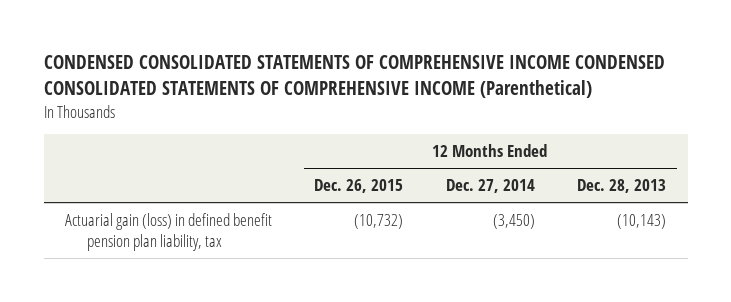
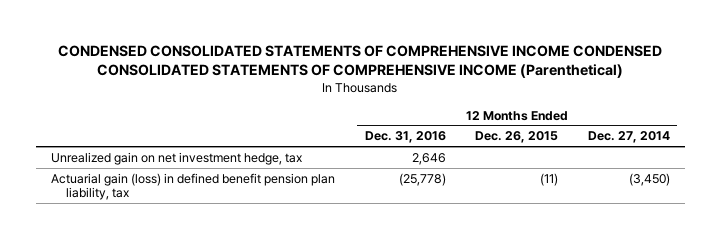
- | 12 Months Ended Dec. 26, 2015 | 12 Months Ended Dec. 27, 2014 | 12 Months Ended Dec. 28, 2013
+ | 12 Months Ended Dec. 31, 2016 | 12 Months Ended Dec. 26, 2015 | 12 Months Ended Dec. 27, 2014
- Actuarial gain (loss) in defined benefit pension plan liability, tax | (10,732) | (3,450) | (10,143)
+ Unrealized gain on net investment hedge, tax | 2,646 | |
+ Actuarial gain (loss) in defined benefit pension plan liability, tax | (25,778) | (11) | (3,450)

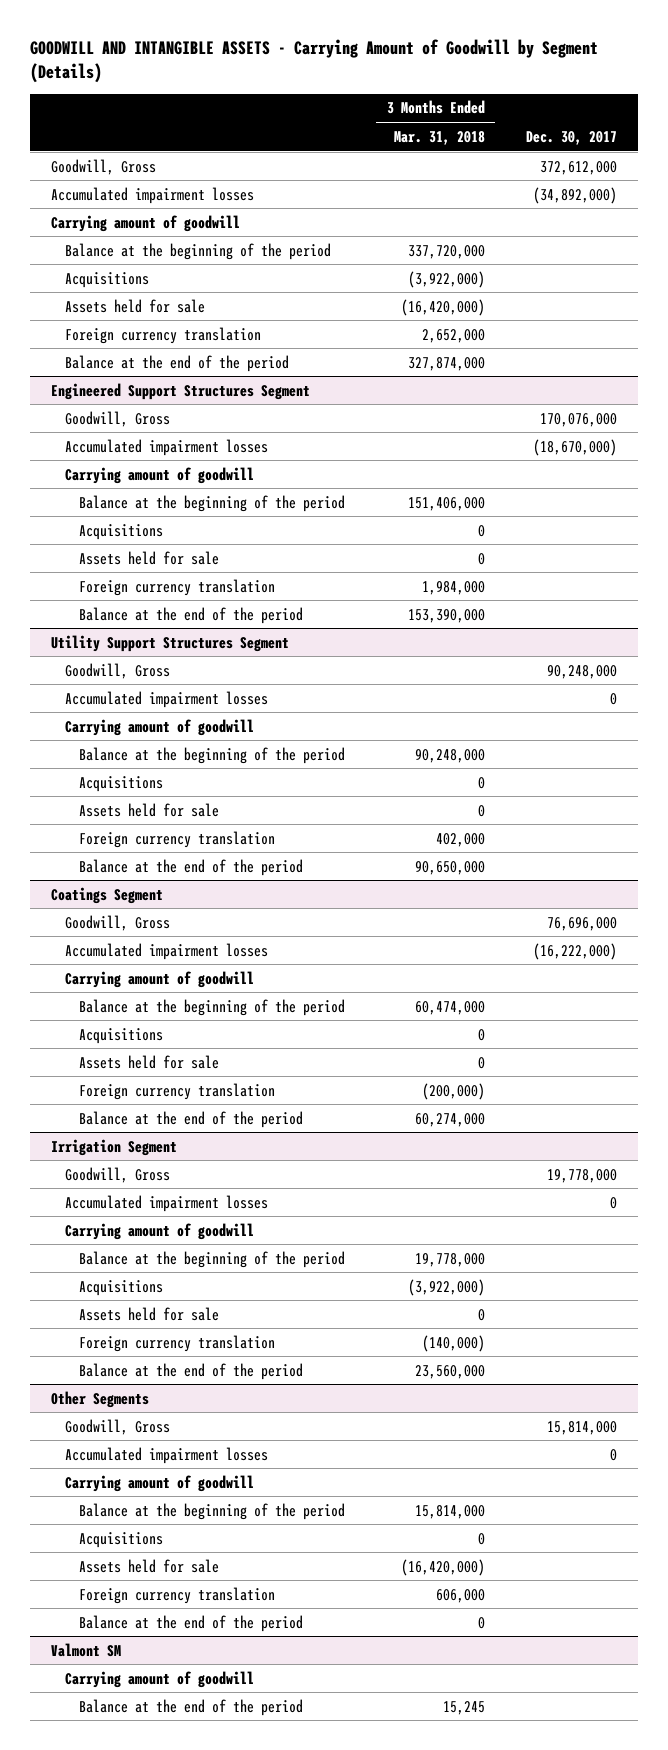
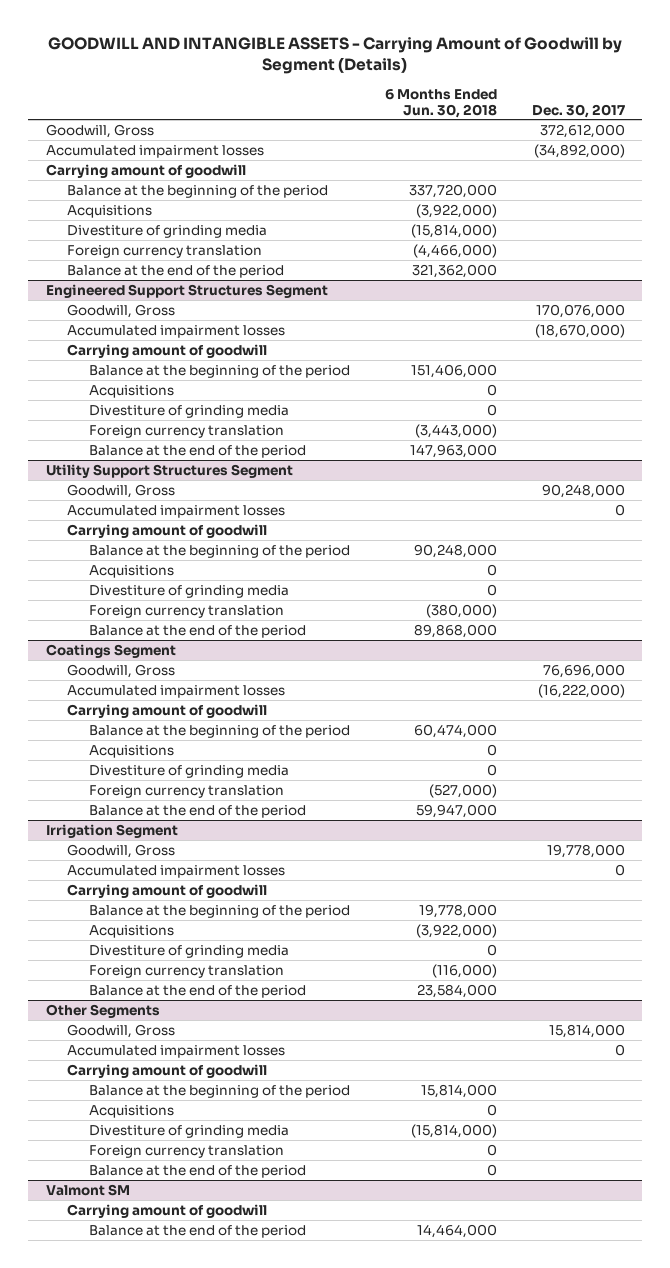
- | 3 Months Ended Mar. 31, 2018 | Dec. 30, 2017
+ | 6 Months Ended Jun. 30, 2018 | Dec. 30, 2017
- Assets held for sale | (16,420,000) |
+ Divestiture of grinding media | (15,814,000) |
@ Engineered Support Structures Segment
- Assets held for sale | 0 |
+ Divestiture of grinding media | 0 |
@ Utility Support Structures Segment
- Assets held for sale | 0 |
+ Divestiture of grinding media | 0 |
@ Coatings Segment
- Assets held for sale | 0 |
+ Divestiture of grinding media | 0 |
@ Irrigation Segment
- Assets held for sale | 0 |
+ Divestiture of grinding media | 0 |
@ Other Segments
- Assets held for sale | (16,420,000) |
+ Divestiture of grinding media | (15,814,000) |

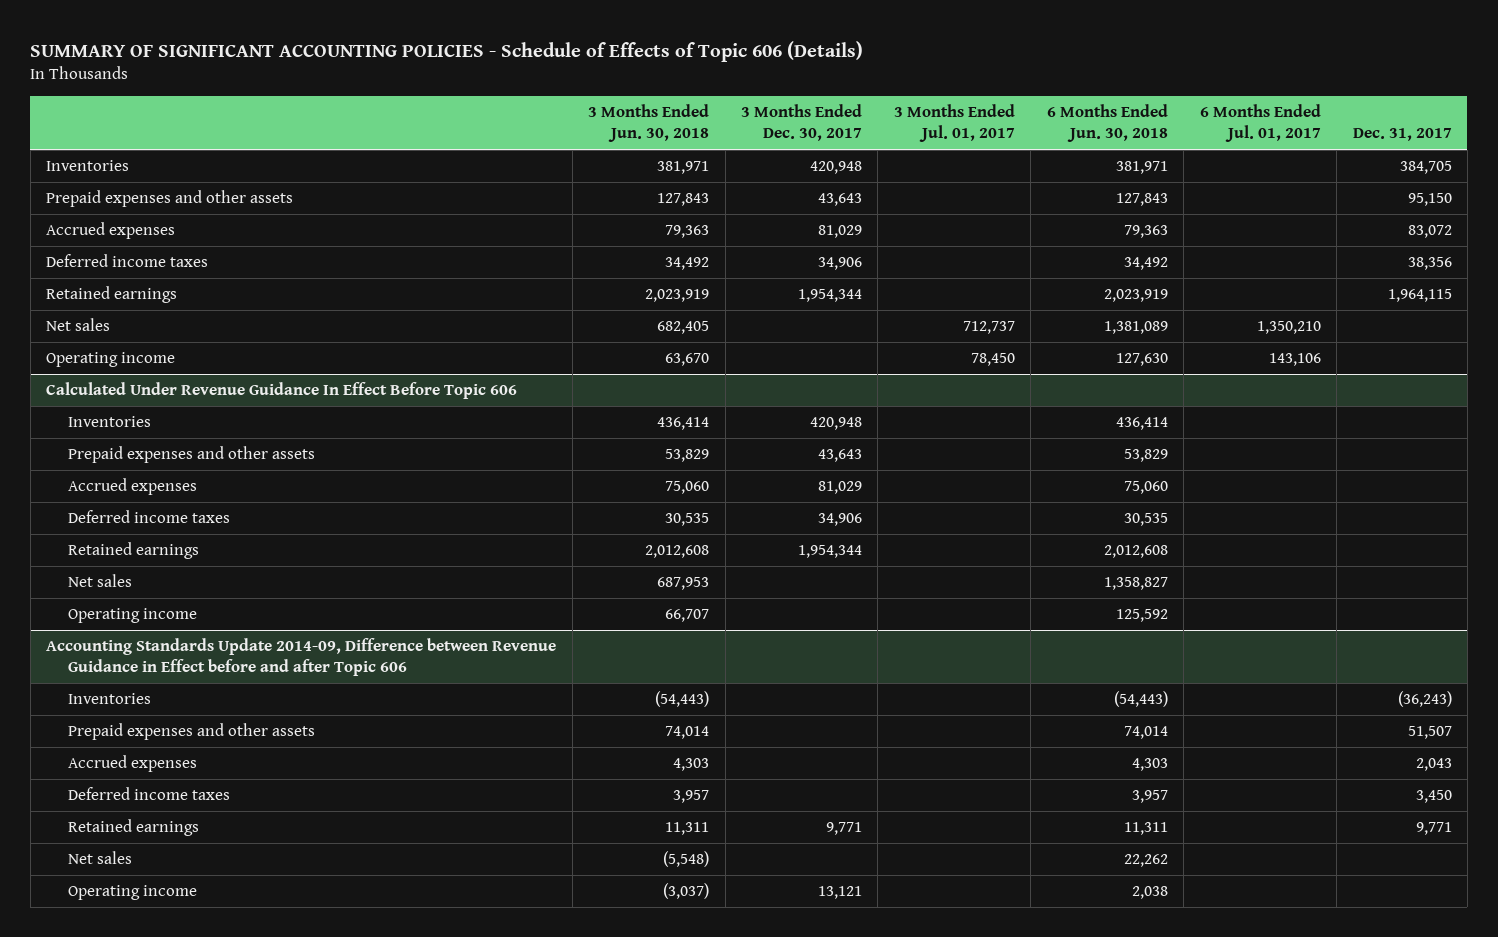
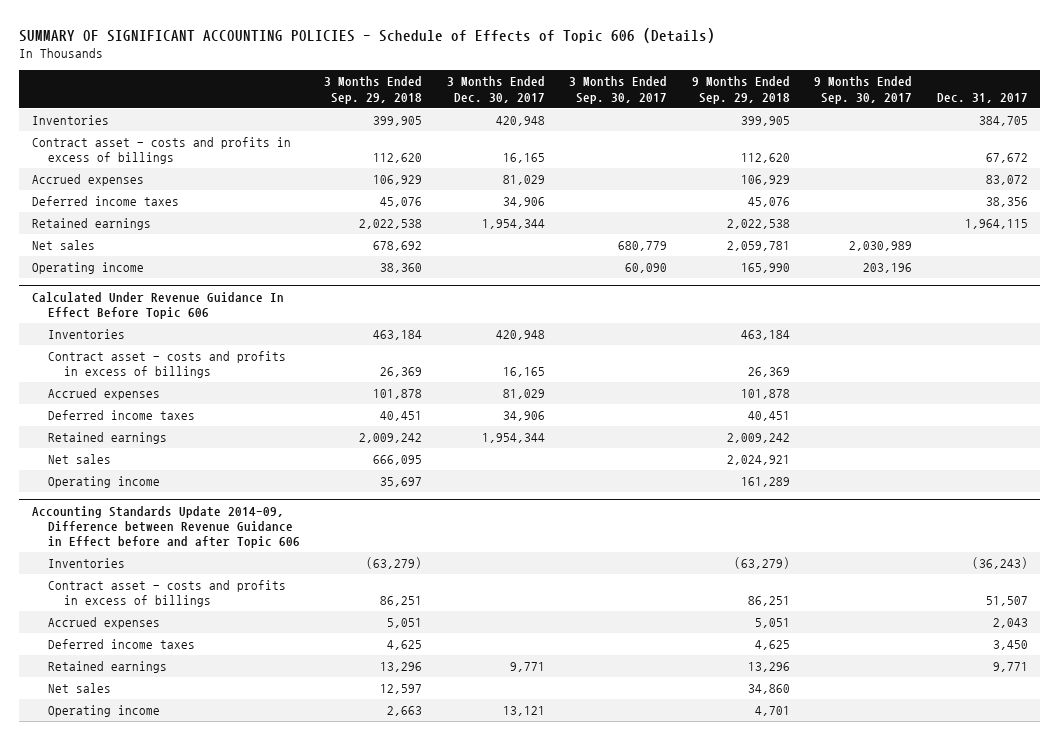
- | 3 Months Ended Jun. 30, 2018 | 3 Months Ended Dec. 30, 2017 | 3 Months Ended Jul. 01, 2017 | 6 Months Ended Jun. 30, 2018 | 6 Months Ended Jul. 01, 2017 | Dec. 31, 2017
+ | 3 Months Ended Sep. 29, 2018 | 3 Months Ended Dec. 30, 2017 | 3 Months Ended Sep. 30, 2017 | 9 Months Ended Sep. 29, 2018 | 9 Months Ended Sep. 30, 2017 | Dec. 31, 2017
- Prepaid expenses and other assets | 127,843 | 43,643 | | 127,843 | | 95,150
+ Contract asset - costs and profits in excess of billings | 112,620 | 16,165 | | 112,620 | | 67,672
@ Calculated Under Revenue Guidance In Effect Before Topic 606
- Prepaid expenses and other assets | 53,829 | 43,643 | | 53,829 | |
+ Contract asset - costs and profits in excess of billings | 26,369 | 16,165 | | 26,369 | |
@ Accounting Standards Update 2014-09, Difference between Revenue Guidance in Effect before and after Topic 606
- Prepaid expenses and other assets | 74,014 | | | 74,014 | | 51,507
+ Contract asset - costs and profits in excess of billings | 86,251 | | | 86,251 | | 51,507

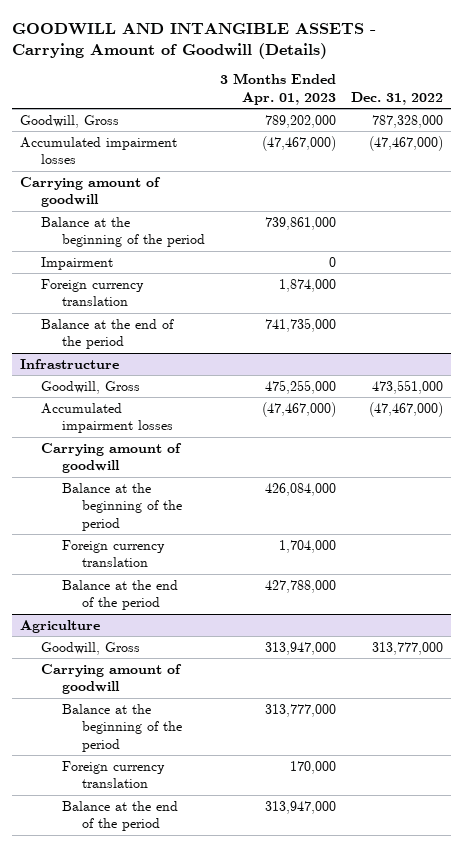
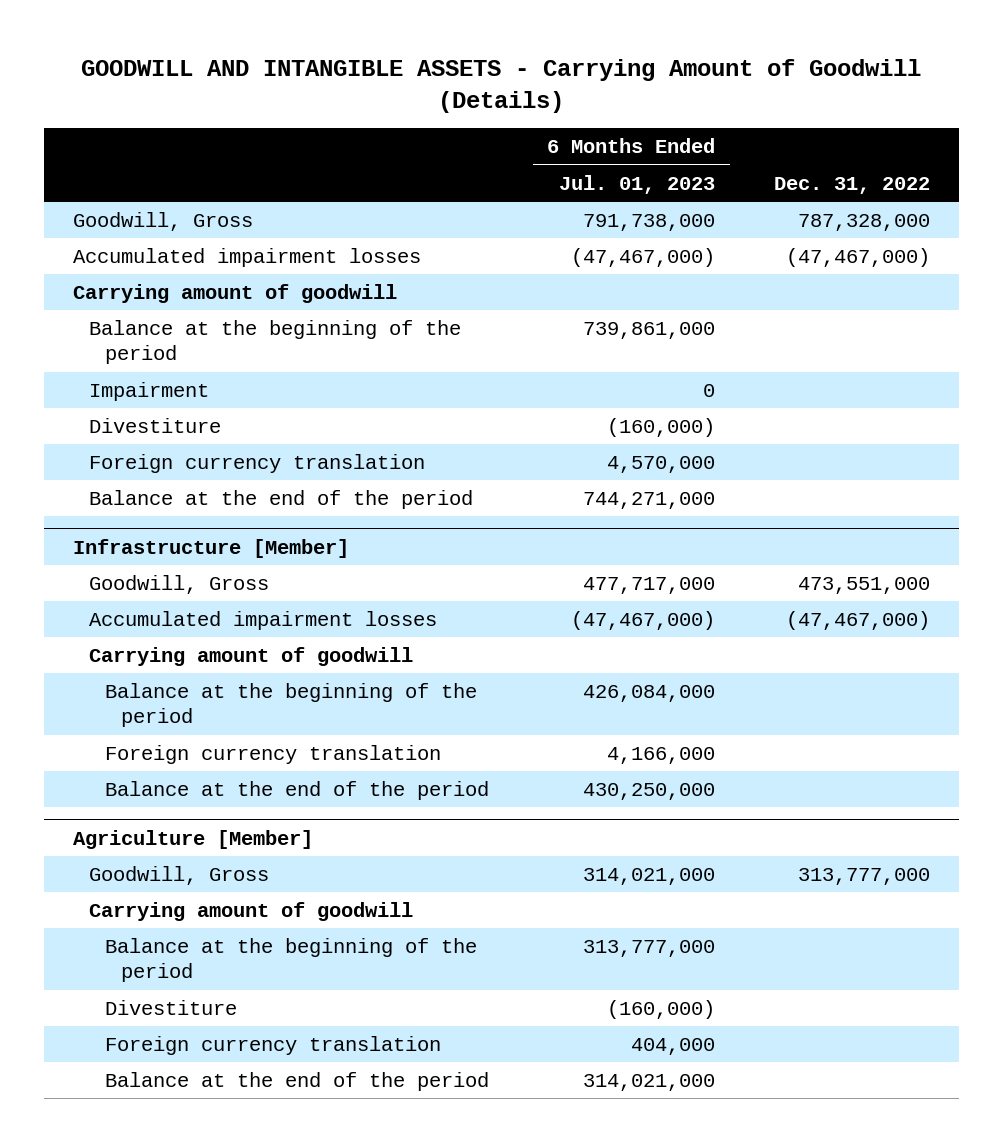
- | 3 Months Ended Apr. 01, 2023 | Dec. 31, 2022
+ | 6 Months Ended Jul. 01, 2023 | Dec. 31, 2022
+ Divestiture | (160,000) |
- Infrastructure
+ Infrastructure [Member]
- Agriculture
+ Agriculture [Member]
+ Divestiture | (160,000) |

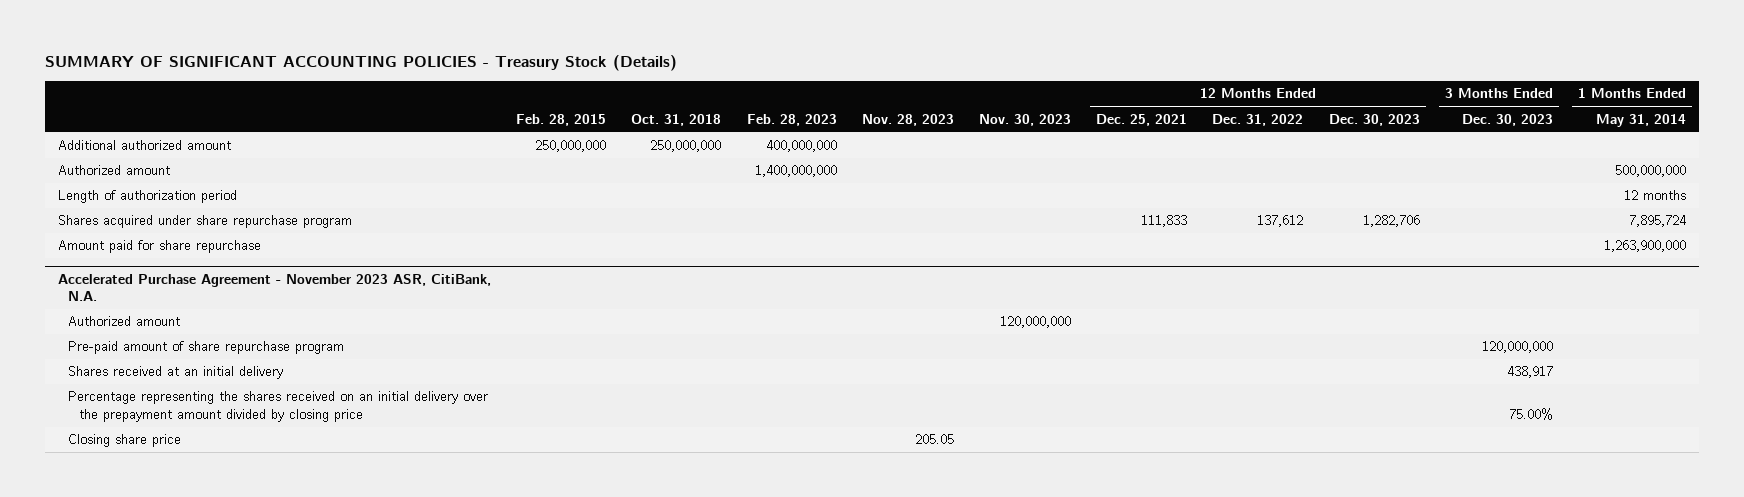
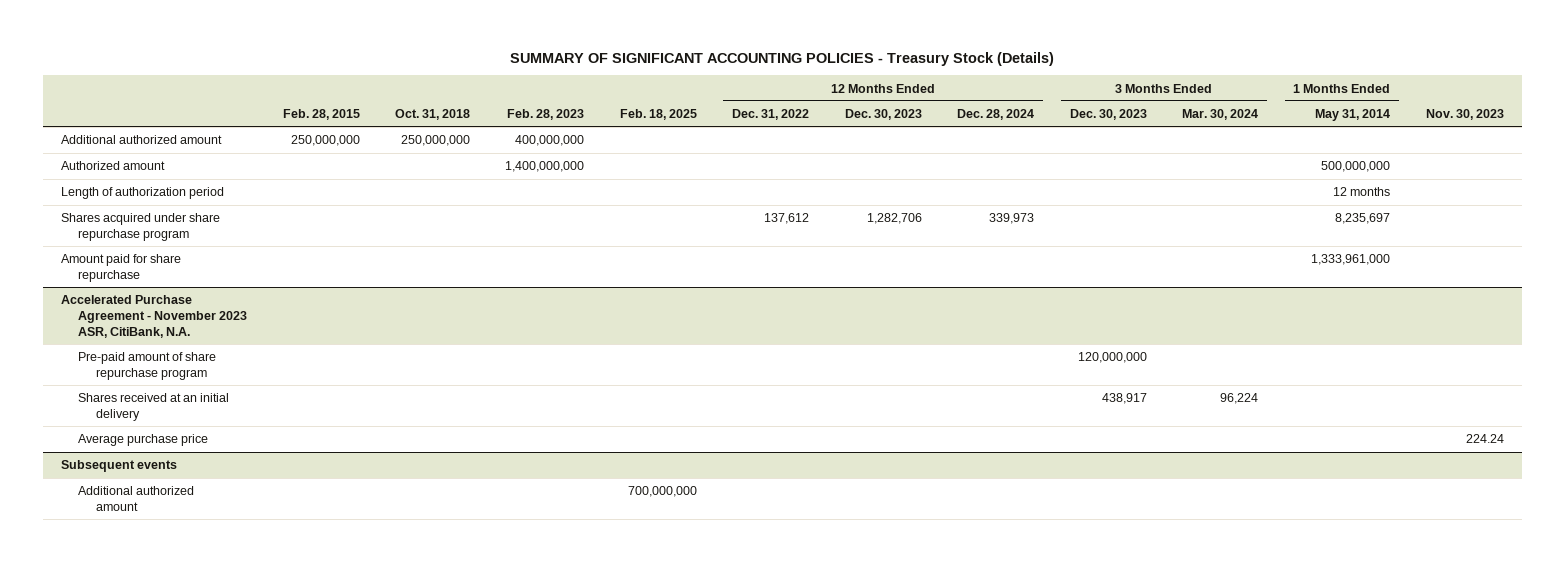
- | Feb. 28, 2015 | Oct. 31, 2018 | Feb. 28, 2023 | Nov. 28, 2023 | Nov. 30, 2023 | 12 Months Ended Dec. 25, 2021 | 12 Months Ended Dec. 31, 2022 | 12 Months Ended Dec. 30, 2023 | 3 Months Ended Dec. 30, 2023 | 1 Months Ended May 31, 2014
+ | Feb. 28, 2015 | Oct. 31, 2018 | Feb. 28, 2023 | Feb. 18, 2025 | 12 Months Ended Dec. 31, 2022 | 12 Months Ended Dec. 30, 2023 | 12 Months Ended Dec. 28, 2024 | 3 Months Ended Dec. 30, 2023 | 3 Months Ended Mar. 30, 2024 | 1 Months Ended May 31, 2014 | Nov. 30, 2023
- Shares acquired under share repurchase program | | | | | | 111,833 | 137,612 | 1,282,706 | | 7,895,724
- Amount paid for share repurchase | | | | | | | | | | 1,263,900,000
+ Shares acquired under share repurchase program | | | | | 137,612 | 1,282,706 | 339,973 | | | 8,235,697 |
+ Amount paid for share repurchase | | | | | | | | | | 1,333,961,000 |
@ Accelerated Purchase Agreement - November 2023 ASR, CitiBank, N.A.
- Authorized amount | | | | | 120,000,000 | | | | |
- Percentage representing the shares received on an initial delivery over the prepayment amount divided by closing price | | | | | | | | | 75.00% |
- Closing share price | | | | 205.05 | | | | | |
+ Average purchase price | | | | | | | | | | | 224.24
+ Subsequent events
+ Additional authorized amount | | | | 700,000,000 | | | | | | |

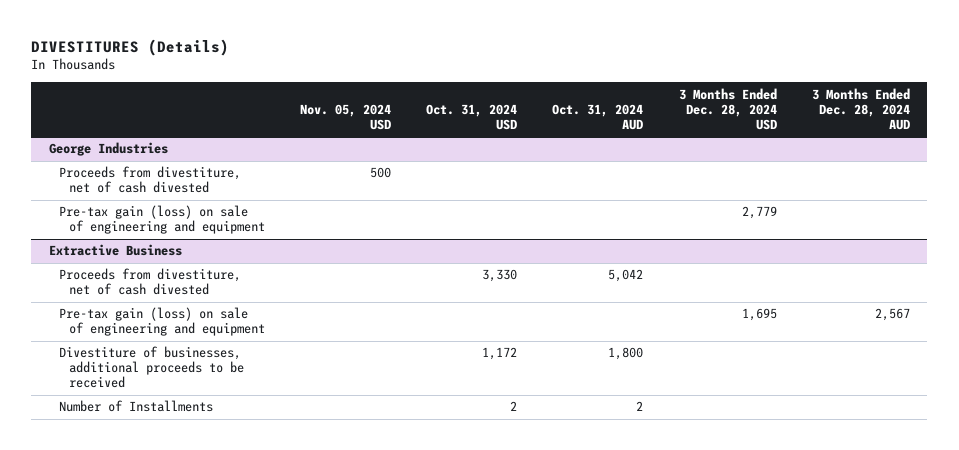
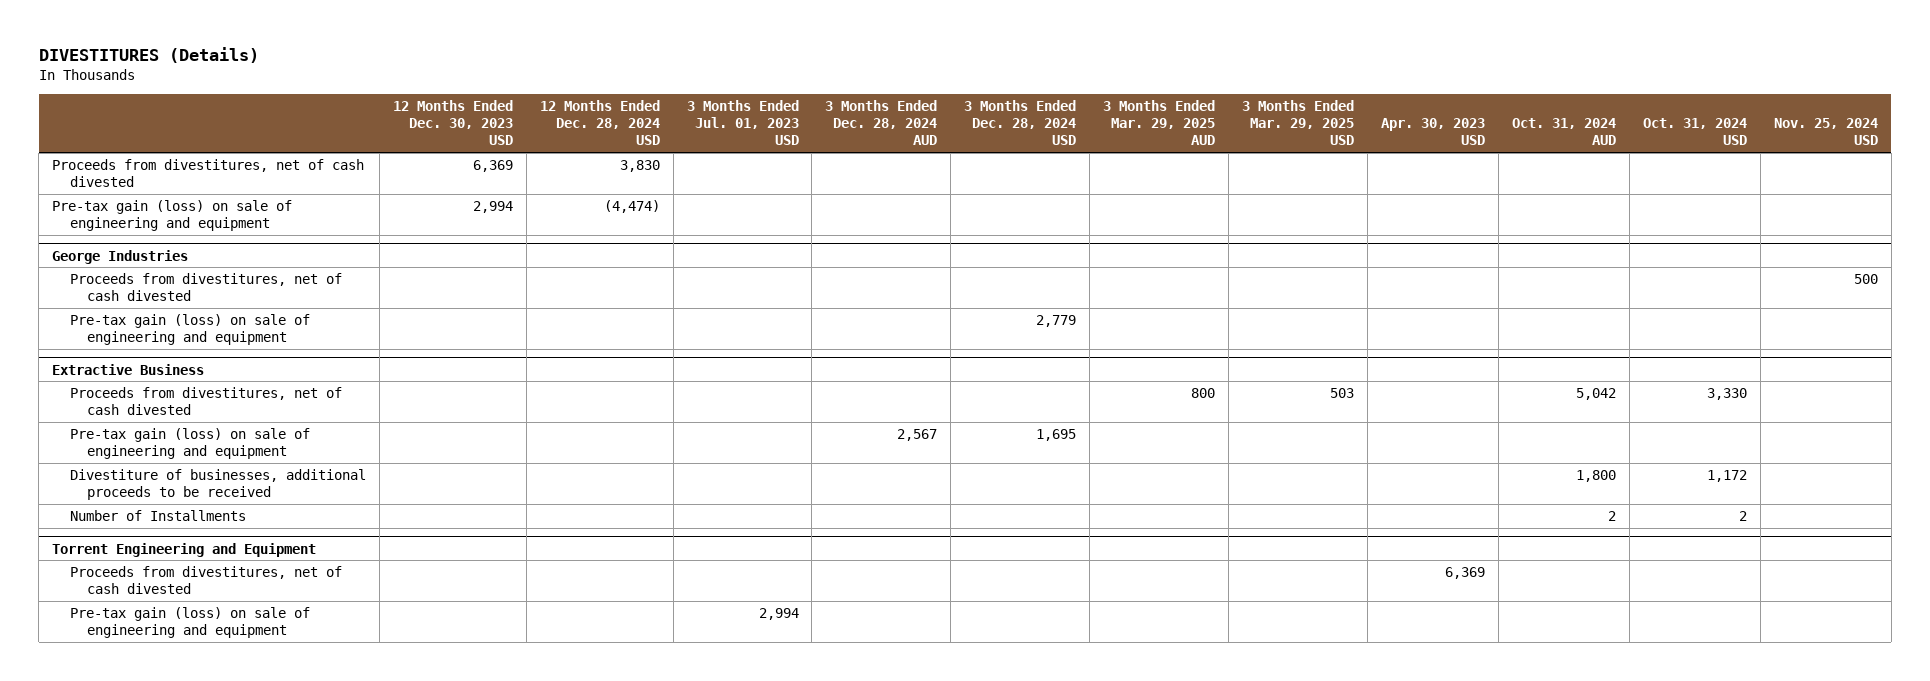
- | Nov. 05, 2024 USD | Oct. 31, 2024 USD | Oct. 31, 2024 AUD | 3 Months Ended Dec. 28, 2024 USD | 3 Months Ended Dec. 28, 2024 AUD
+ | 12 Months Ended Dec. 30, 2023 USD | 12 Months Ended Dec. 28, 2024 USD | 3 Months Ended Jul. 01, 2023 USD | 3 Months Ended Dec. 28, 2024 AUD | 3 Months Ended Dec. 28, 2024 USD | 3 Months Ended Mar. 29, 2025 AUD | 3 Months Ended Mar. 29, 2025 USD | Apr. 30, 2023 USD | Oct. 31, 2024 AUD | Oct. 31, 2024 USD | Nov. 25, 2024 USD
+ Proceeds from divestitures, net of cash divested | 6,369 | 3,830 | | | | | | | | |
+ Pre-tax gain (loss) on sale of engineering and equipment | 2,994 | (4,474) | | | | | | | | |
@ George Industries
- Proceeds from divestiture, net of cash divested | 500 | | | |
+ Proceeds from divestitures, net of cash divested | | | | | | | | | | | 500
@ Extractive Business
- Proceeds from divestiture, net of cash divested | | 3,330 | 5,042 | |
+ Proceeds from divestitures, net of cash divested | | | | | | 800 | 503 | | 5,042 | 3,330 |
+ Torrent Engineering and Equipment
+ Proceeds from divestitures, net of cash divested | | | | | | | | 6,369 | | |
+ Pre-tax gain (loss) on sale of engineering and equipment | | | 2,994 | | | | | | | |

